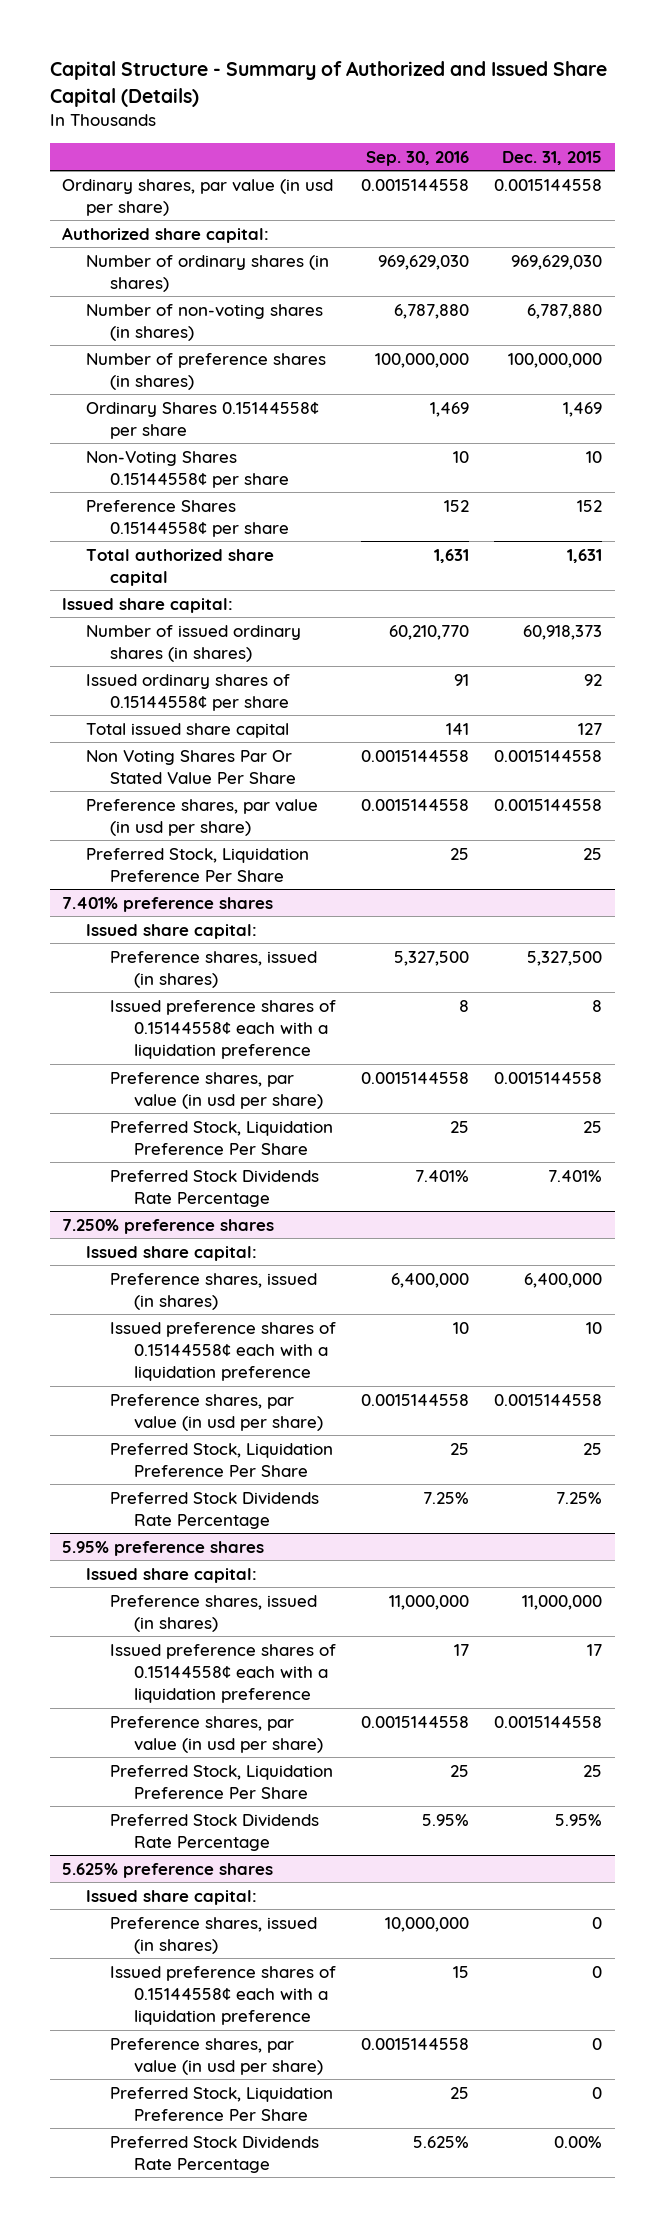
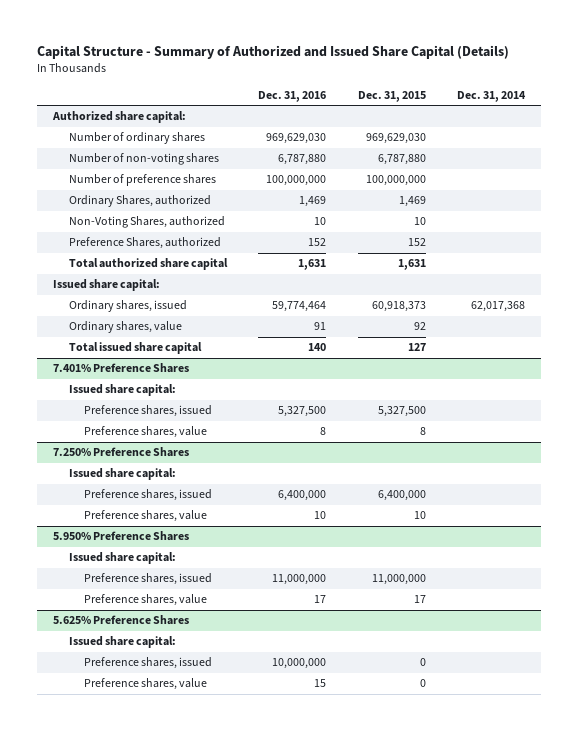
- | Sep. 30, 2016 | Dec. 31, 2015
+ | Dec. 31, 2016 | Dec. 31, 2015 | Dec. 31, 2014
- Ordinary shares, par value (in usd per share) | 0.0015144558 | 0.0015144558
- Number of ordinary shares (in shares) | 969,629,030 | 969,629,030
- Number of non-voting shares (in shares) | 6,787,880 | 6,787,880
- Number of preference shares (in shares) | 100,000,000 | 100,000,000
- Ordinary Shares 0.15144558¢ per share | 1,469 | 1,469
- Non-Voting Shares 0.15144558¢ per share | 10 | 10
- Preference Shares 0.15144558¢ per share | 152 | 152
+ Number of ordinary shares | 969,629,030 | 969,629,030 |
+ Number of non-voting shares | 6,787,880 | 6,787,880 |
+ Number of preference shares | 100,000,000 | 100,000,000 |
+ Ordinary Shares, authorized | 1,469 | 1,469 |
+ Non-Voting Shares, authorized | 10 | 10 |
+ Preference Shares, authorized | 152 | 152 |
- Number of issued ordinary shares (in shares) | 60,210,770 | 60,918,373
- Issued ordinary shares of 0.15144558¢ per share | 91 | 92
+ Ordinary shares, issued | 59,774,464 | 60,918,373 | 62,017,368
+ Ordinary shares, value | 91 | 92 |
- Non Voting Shares Par Or Stated Value Per Share | 0.0015144558 | 0.0015144558
- Preference shares, par value (in usd per share) | 0.0015144558 | 0.0015144558
- Preferred Stock, Liquidation Preference Per Share | 25 | 25
- 7.401% preference shares
+ 7.401% Preference Shares
- Preference shares, issued (in shares) | 5,327,500 | 5,327,500
- Issued preference shares of 0.15144558¢ each with a liquidation preference | 8 | 8
- Preference shares, par value (in usd per share) | 0.0015144558 | 0.0015144558
- Preferred Stock, Liquidation Preference Per Share | 25 | 25
- Preferred Stock Dividends Rate Percentage | 7.401% | 7.401%
- 7.250% preference shares
+ Preference shares, issued | 5,327,500 | 5,327,500 |
+ Preference shares, value | 8 | 8 |
+ 7.250% Preference Shares
- Preference shares, issued (in shares) | 6,400,000 | 6,400,000
- Issued preference shares of 0.15144558¢ each with a liquidation preference | 10 | 10
- Preference shares, par value (in usd per share) | 0.0015144558 | 0.0015144558
- Preferred Stock, Liquidation Preference Per Share | 25 | 25
- Preferred Stock Dividends Rate Percentage | 7.25% | 7.25%
- 5.95% preference shares
+ Preference shares, issued | 6,400,000 | 6,400,000 |
+ Preference shares, value | 10 | 10 |
+ 5.950% Preference Shares
- Preference shares, issued (in shares) | 11,000,000 | 11,000,000
- Issued preference shares of 0.15144558¢ each with a liquidation preference | 17 | 17
- Preference shares, par value (in usd per share) | 0.0015144558 | 0.0015144558
- Preferred Stock, Liquidation Preference Per Share | 25 | 25
- Preferred Stock Dividends Rate Percentage | 5.95% | 5.95%
- 5.625% preference shares
+ Preference shares, issued | 11,000,000 | 11,000,000 |
+ Preference shares, value | 17 | 17 |
+ 5.625% Preference Shares
- Preference shares, issued (in shares) | 10,000,000 | 0
- Issued preference shares of 0.15144558¢ each with a liquidation preference | 15 | 0
- Preference shares, par value (in usd per share) | 0.0015144558 | 0
- Preferred Stock, Liquidation Preference Per Share | 25 | 0
- Preferred Stock Dividends Rate Percentage | 5.625% | 0.00%
+ Preference shares, issued | 10,000,000 | 0 |
+ Preference shares, value | 15 | 0 |

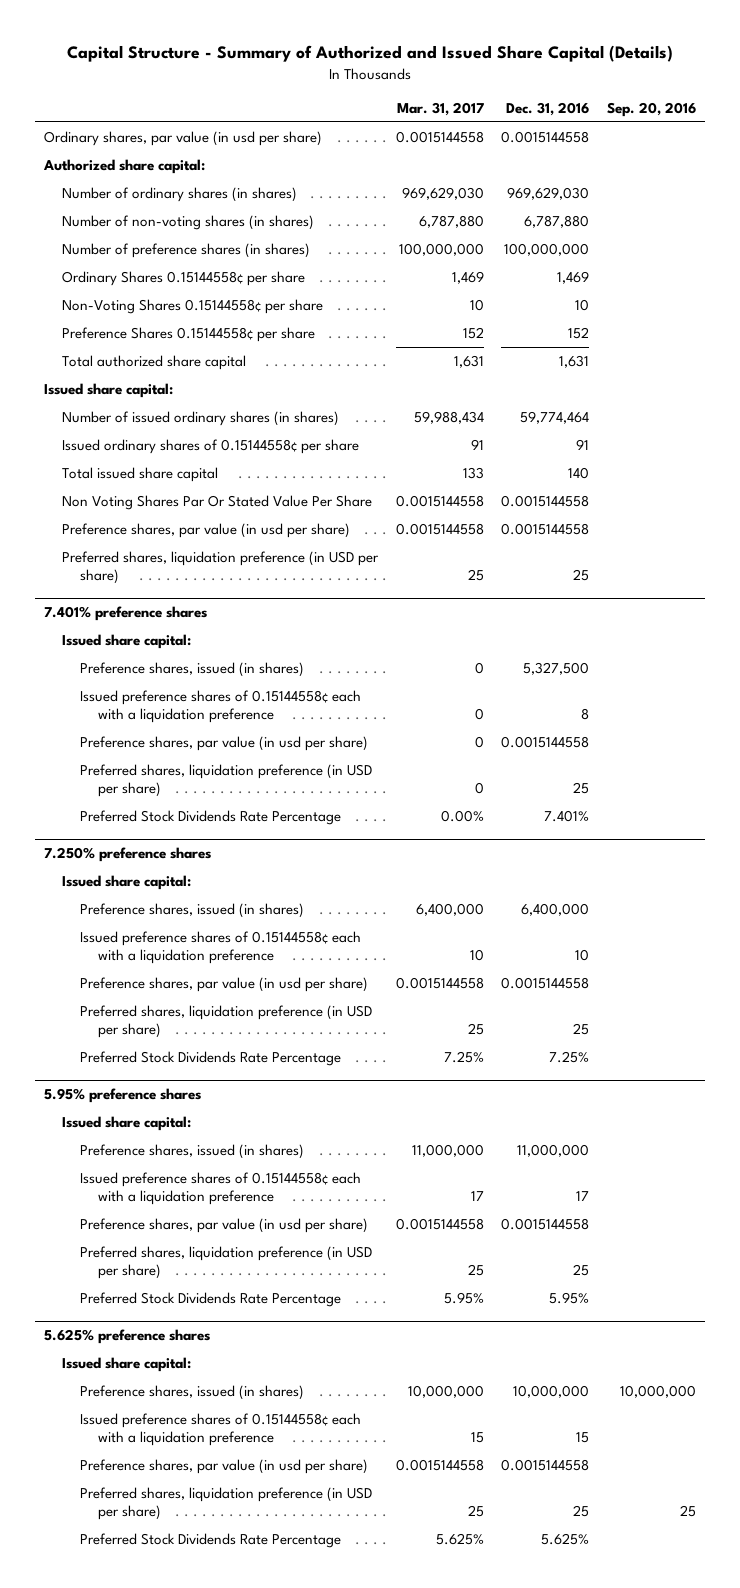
- | Dec. 31, 2016 | Dec. 31, 2015 | Dec. 31, 2014
+ | Mar. 31, 2017 | Dec. 31, 2016 | Sep. 20, 2016
+ Ordinary shares, par value (in usd per share) | 0.0015144558 | 0.0015144558 |
- Number of ordinary shares | 969,629,030 | 969,629,030 |
- Number of non-voting shares | 6,787,880 | 6,787,880 |
- Number of preference shares | 100,000,000 | 100,000,000 |
- Ordinary Shares, authorized | 1,469 | 1,469 |
- Non-Voting Shares, authorized | 10 | 10 |
- Preference Shares, authorized | 152 | 152 |
+ Number of ordinary shares (in shares) | 969,629,030 | 969,629,030 |
+ Number of non-voting shares (in shares) | 6,787,880 | 6,787,880 |
+ Number of preference shares (in shares) | 100,000,000 | 100,000,000 |
+ Ordinary Shares 0.15144558¢ per share | 1,469 | 1,469 |
+ Non-Voting Shares 0.15144558¢ per share | 10 | 10 |
+ Preference Shares 0.15144558¢ per share | 152 | 152 |
- Ordinary shares, issued | 59,774,464 | 60,918,373 | 62,017,368
- Ordinary shares, value | 91 | 92 |
+ Number of issued ordinary shares (in shares) | 59,988,434 | 59,774,464 |
+ Issued ordinary shares of 0.15144558¢ per share | 91 | 91 |
- 7.401% Preference Shares
+ Non Voting Shares Par Or Stated Value Per Share | 0.0015144558 | 0.0015144558 |
+ Preference shares, par value (in usd per share) | 0.0015144558 | 0.0015144558 |
+ Preferred shares, liquidation preference (in USD per share) | 25 | 25 |
+ 7.401% preference shares
- Preference shares, issued | 5,327,500 | 5,327,500 |
- Preference shares, value | 8 | 8 |
- 7.250% Preference Shares
+ Preference shares, issued (in shares) | 0 | 5,327,500 |
+ Issued preference shares of 0.15144558¢ each with a liquidation preference | 0 | 8 |
+ Preference shares, par value (in usd per share) | 0 | 0.0015144558 |
+ Preferred shares, liquidation preference (in USD per share) | 0 | 25 |
+ Preferred Stock Dividends Rate Percentage | 0.00% | 7.401% |
+ 7.250% preference shares
- Preference shares, issued | 6,400,000 | 6,400,000 |
- Preference shares, value | 10 | 10 |
- 5.950% Preference Shares
+ Preference shares, issued (in shares) | 6,400,000 | 6,400,000 |
+ Issued preference shares of 0.15144558¢ each with a liquidation preference | 10 | 10 |
+ Preference shares, par value (in usd per share) | 0.0015144558 | 0.0015144558 |
+ Preferred shares, liquidation preference (in USD per share) | 25 | 25 |
+ Preferred Stock Dividends Rate Percentage | 7.25% | 7.25% |
+ 5.95% preference shares
- Preference shares, issued | 11,000,000 | 11,000,000 |
- Preference shares, value | 17 | 17 |
- 5.625% Preference Shares
+ Preference shares, issued (in shares) | 11,000,000 | 11,000,000 |
+ Issued preference shares of 0.15144558¢ each with a liquidation preference | 17 | 17 |
+ Preference shares, par value (in usd per share) | 0.0015144558 | 0.0015144558 |
+ Preferred shares, liquidation preference (in USD per share) | 25 | 25 |
+ Preferred Stock Dividends Rate Percentage | 5.95% | 5.95% |
+ 5.625% preference shares
- Preference shares, issued | 10,000,000 | 0 |
- Preference shares, value | 15 | 0 |
+ Preference shares, issued (in shares) | 10,000,000 | 10,000,000 | 10,000,000
+ Issued preference shares of 0.15144558¢ each with a liquidation preference | 15 | 15 |
+ Preference shares, par value (in usd per share) | 0.0015144558 | 0.0015144558 |
+ Preferred shares, liquidation preference (in USD per share) | 25 | 25 | 25
+ Preferred Stock Dividends Rate Percentage | 5.625% | 5.625% |

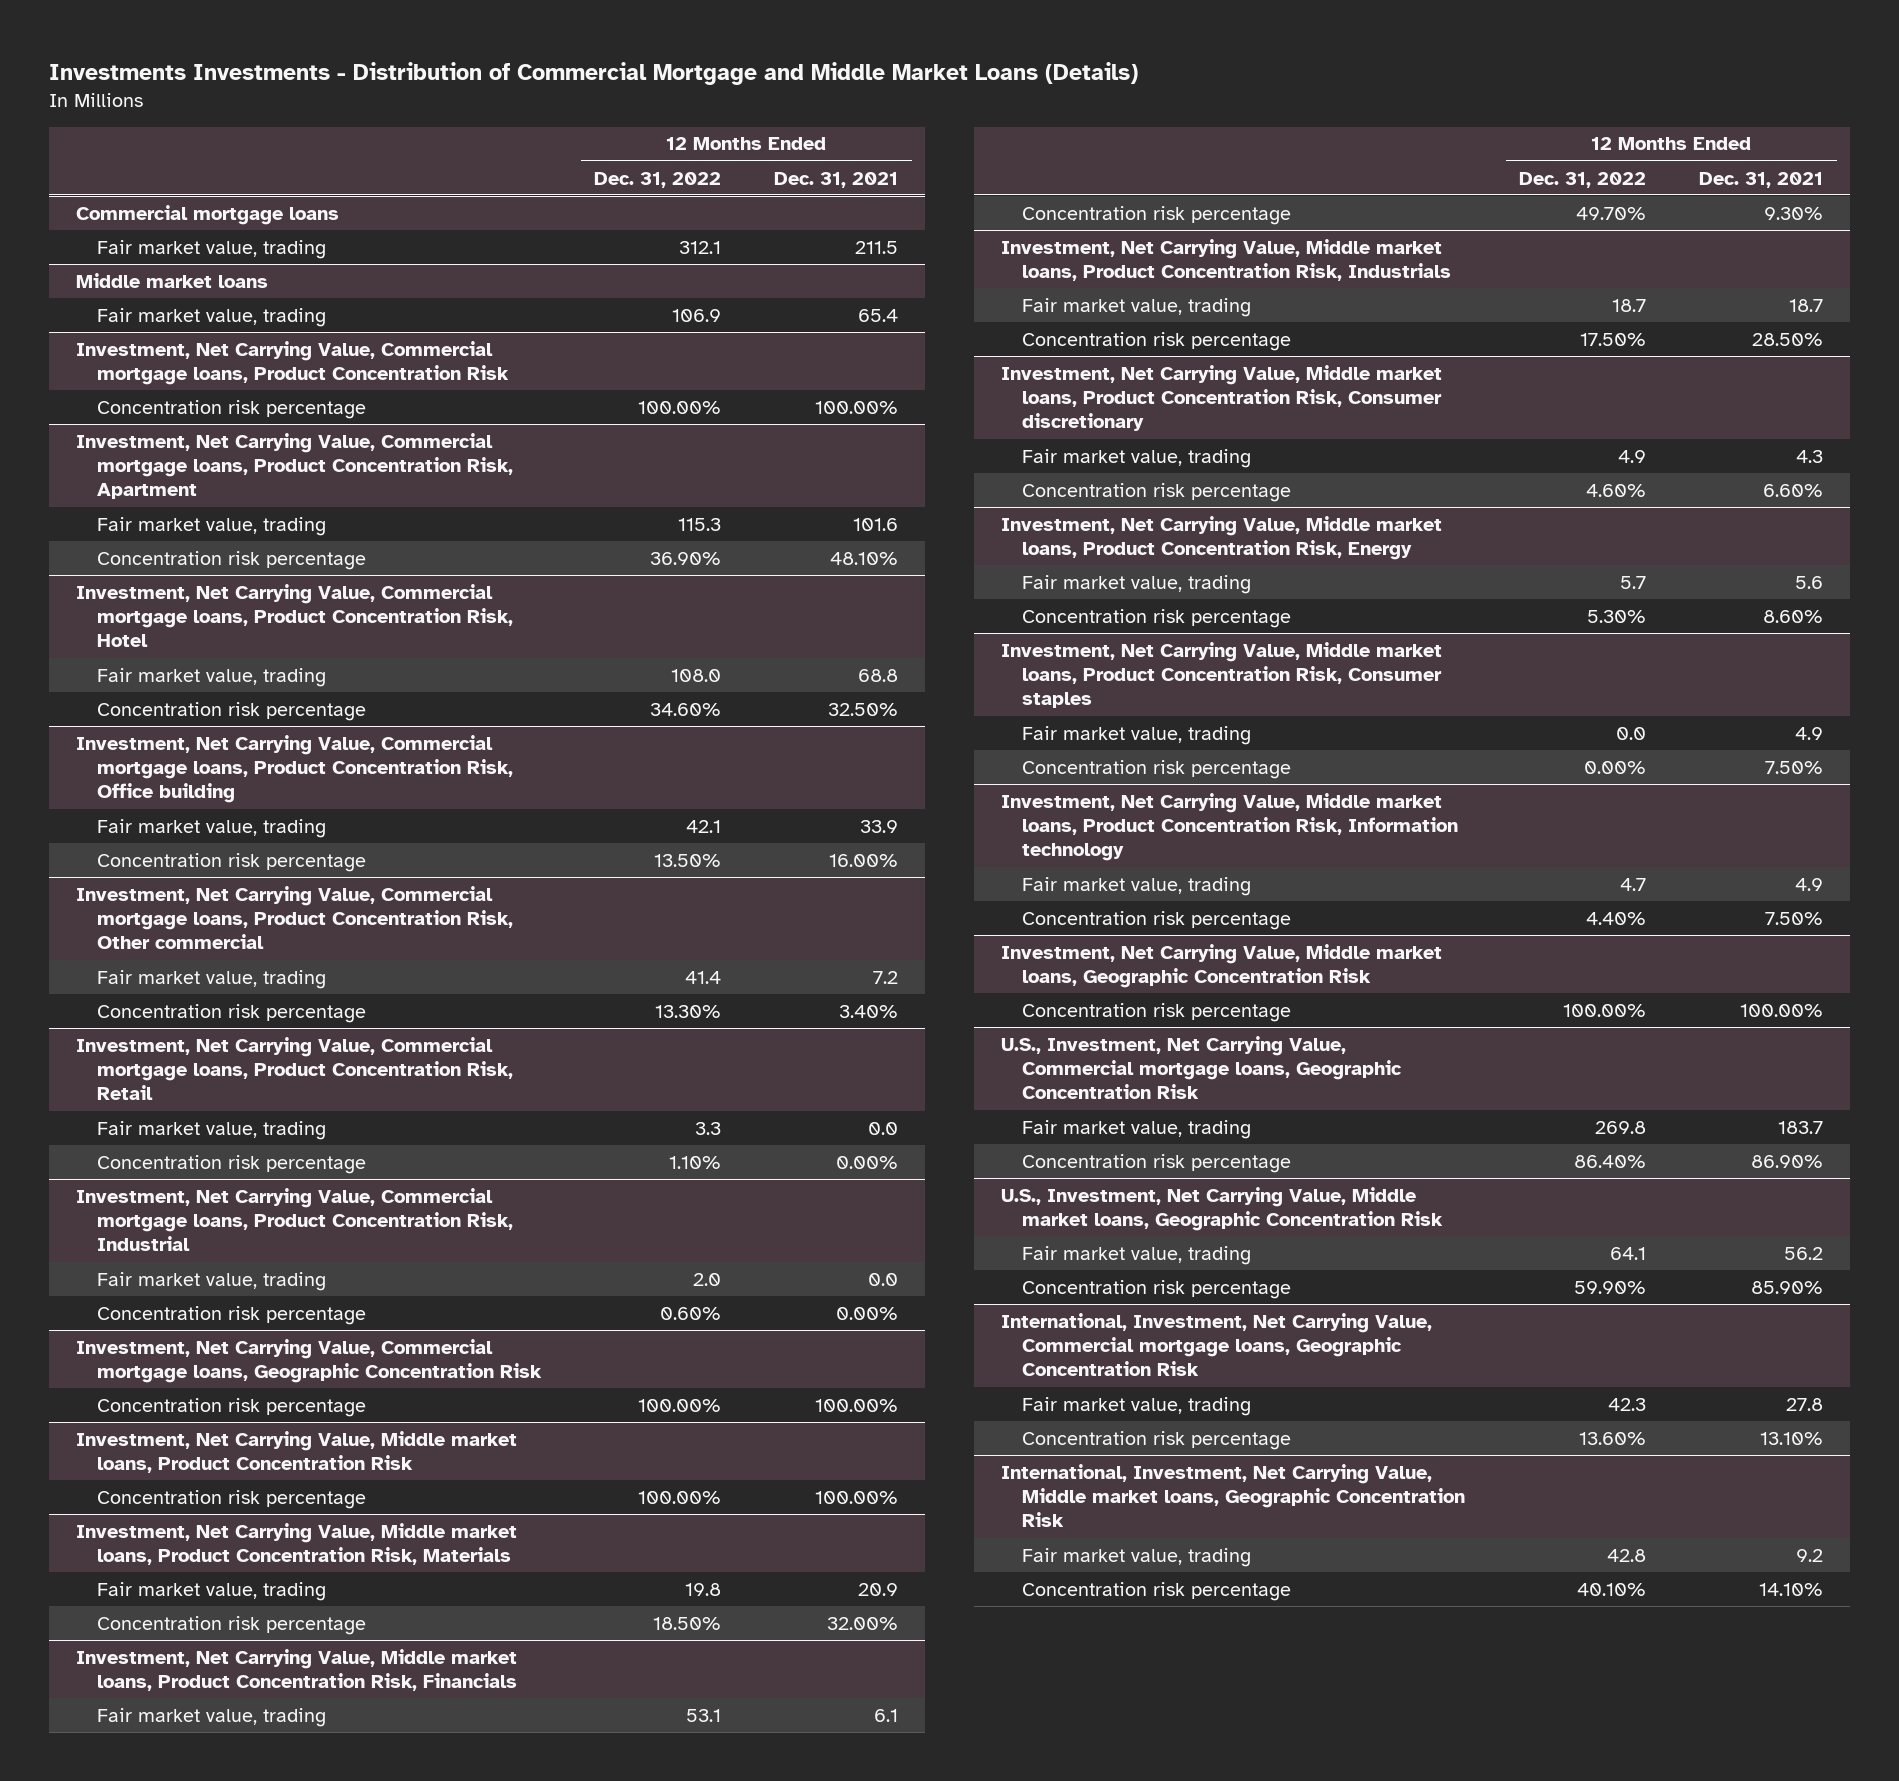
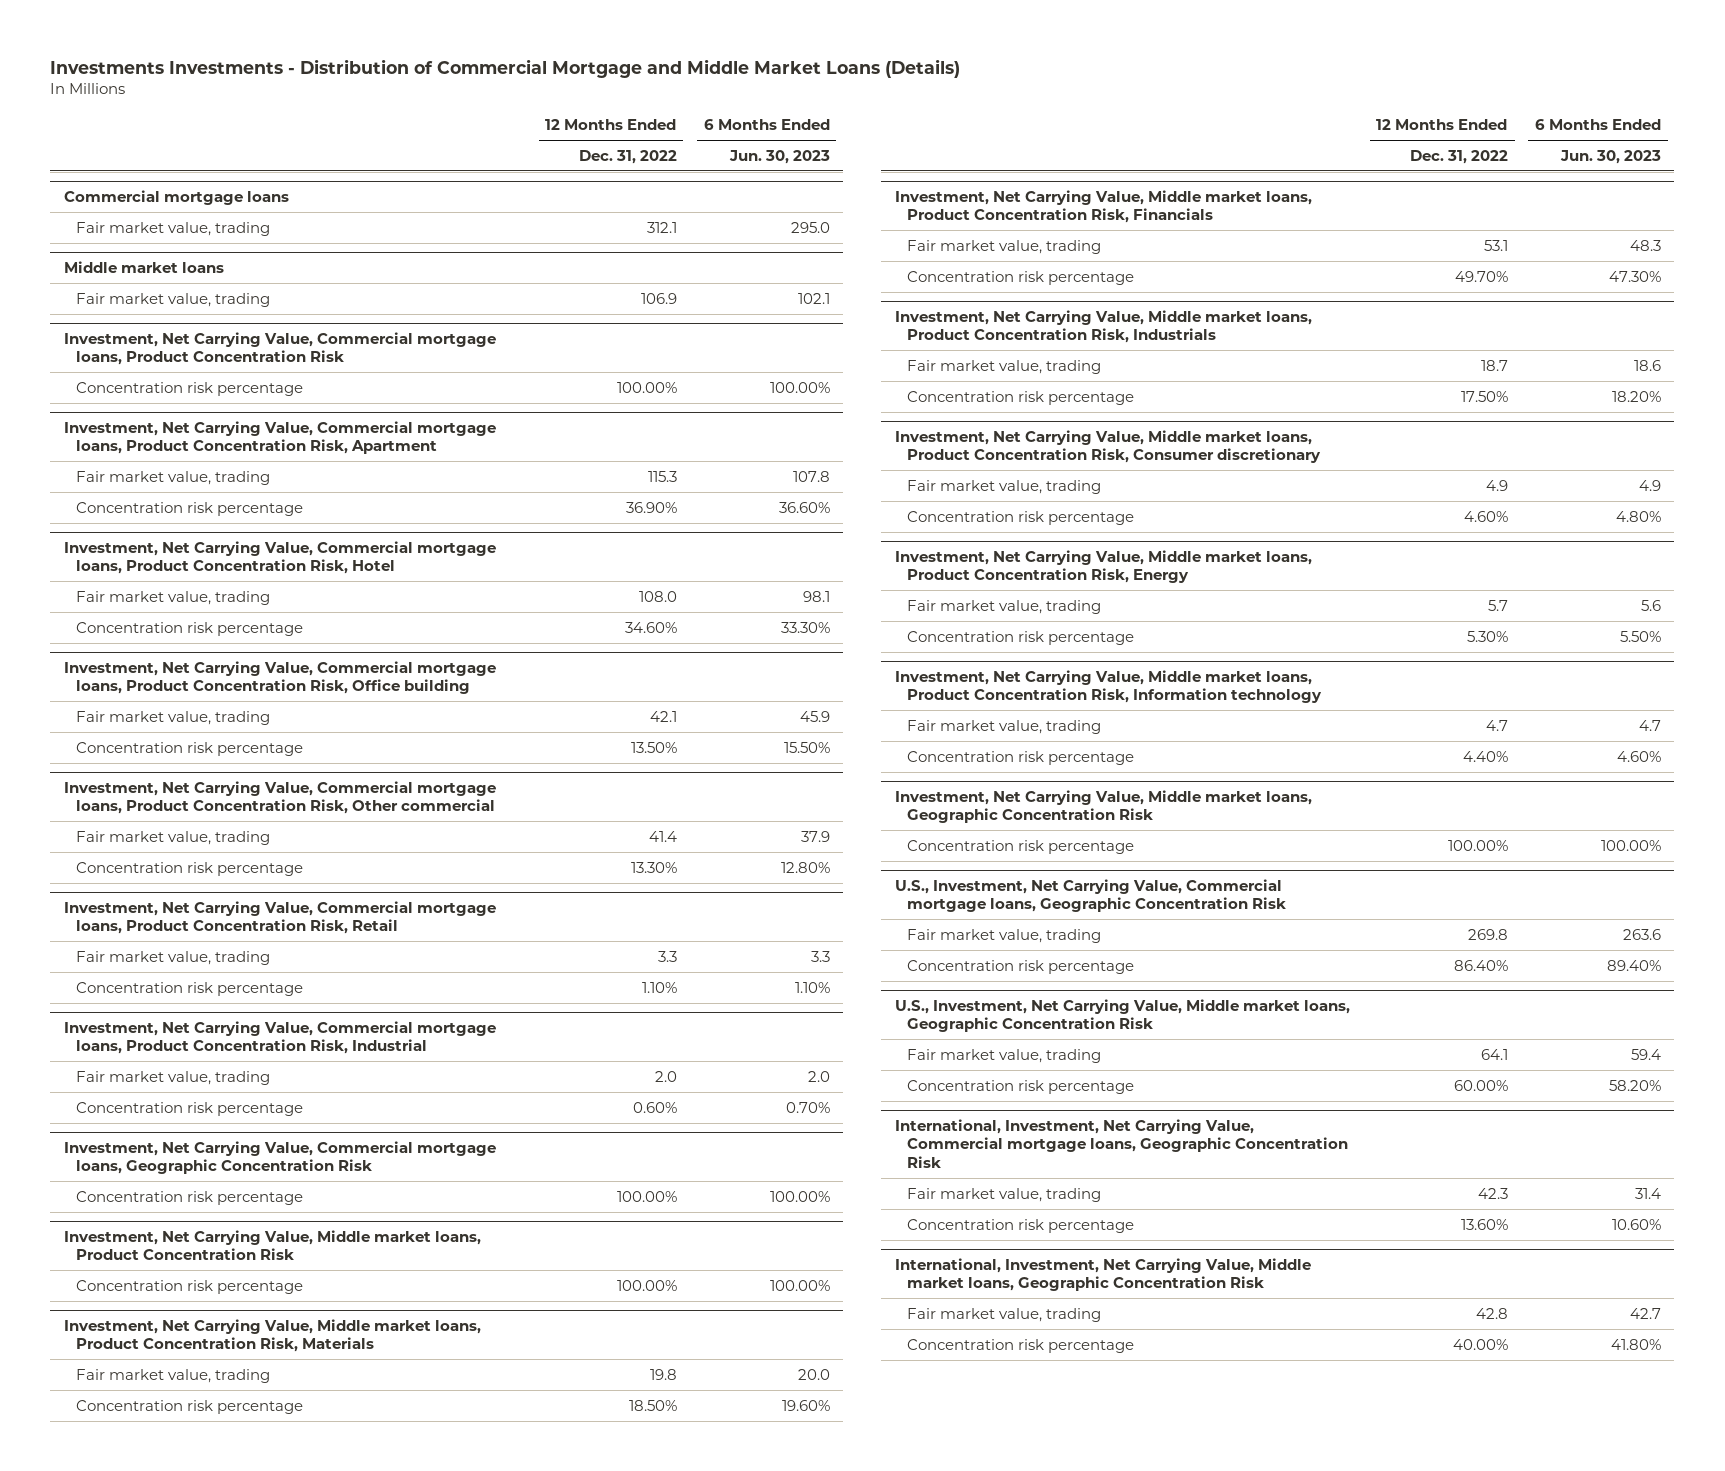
- | 12 Months Ended Dec. 31, 2022 | 12 Months Ended Dec. 31, 2021
+ | 12 Months Ended Dec. 31, 2022 | 6 Months Ended Jun. 30, 2023
- Investment, Net Carrying Value, Middle market loans, Product Concentration Risk, Consumer staples
- Fair market value, trading | 0.0 | 4.9
- Concentration risk percentage | 0.00% | 7.50%
@ U.S., Investment, Net Carrying Value, Middle market loans, Geographic Concentration Risk
- Concentration risk percentage | 59.90% | 85.90%
+ Concentration risk percentage | 60.00% | 58.20%
@ International, Investment, Net Carrying Value, Middle market loans, Geographic Concentration Risk
- Concentration risk percentage | 40.10% | 14.10%
+ Concentration risk percentage | 40.00% | 41.80%

